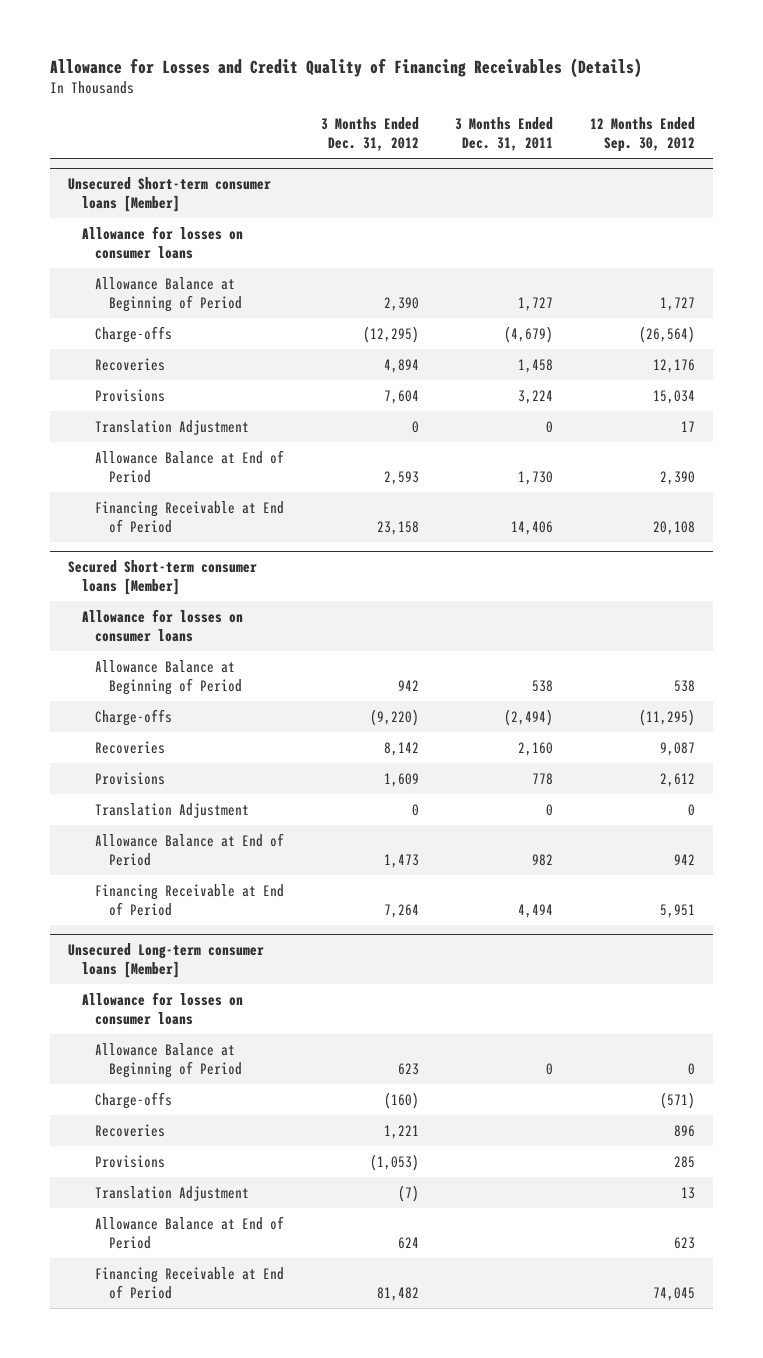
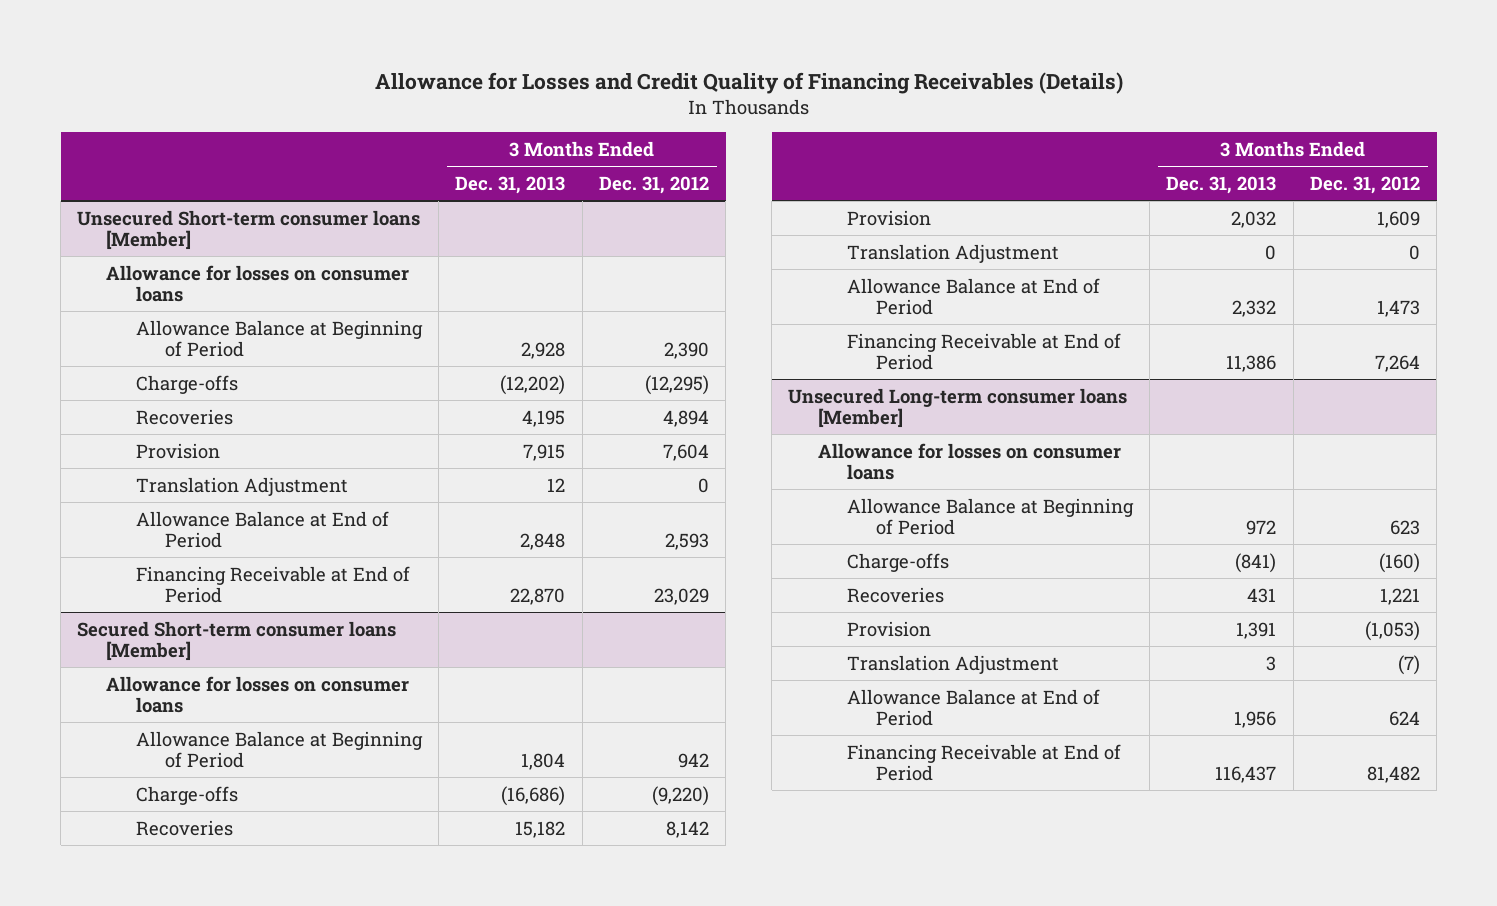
- | 3 Months Ended Dec. 31, 2012 | 3 Months Ended Dec. 31, 2011 | 12 Months Ended Sep. 30, 2012
+ | 3 Months Ended Dec. 31, 2013 | 3 Months Ended Dec. 31, 2012
@ Unsecured Short-term consumer loans [Member]
- Provisions | 7,604 | 3,224 | 15,034
+ Provision | 7,915 | 7,604
- Financing Receivable at End of Period | 23,158 | 14,406 | 20,108
+ Financing Receivable at End of Period | 22,870 | 23,029
@ Secured Short-term consumer loans [Member]
- Provisions | 1,609 | 778 | 2,612
+ Provision | 2,032 | 1,609
@ Unsecured Long-term consumer loans [Member]
- Provisions | (1,053) | | 285
+ Provision | 1,391 | (1,053)

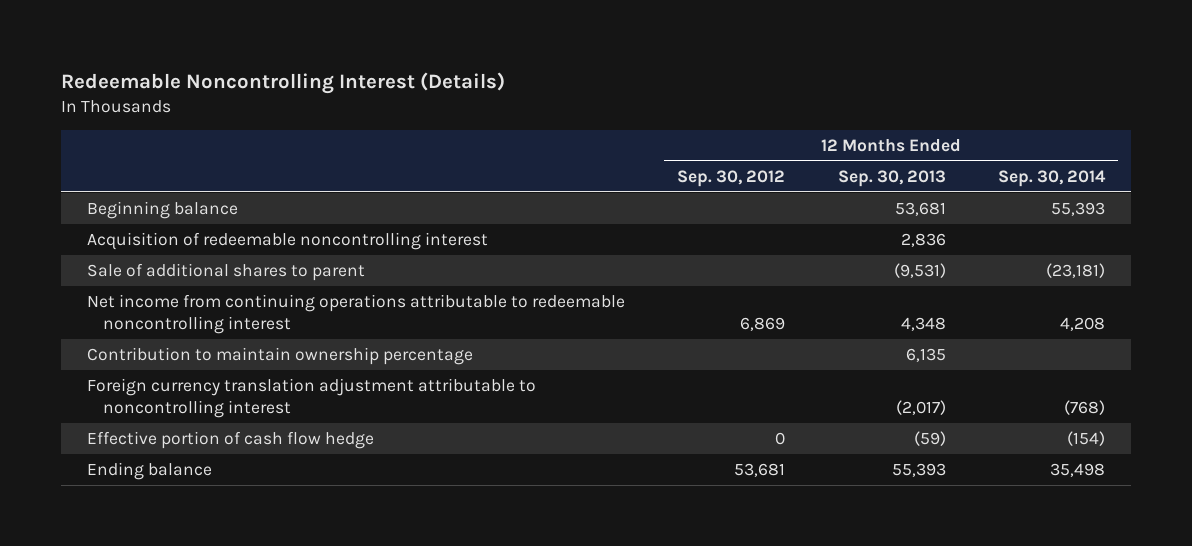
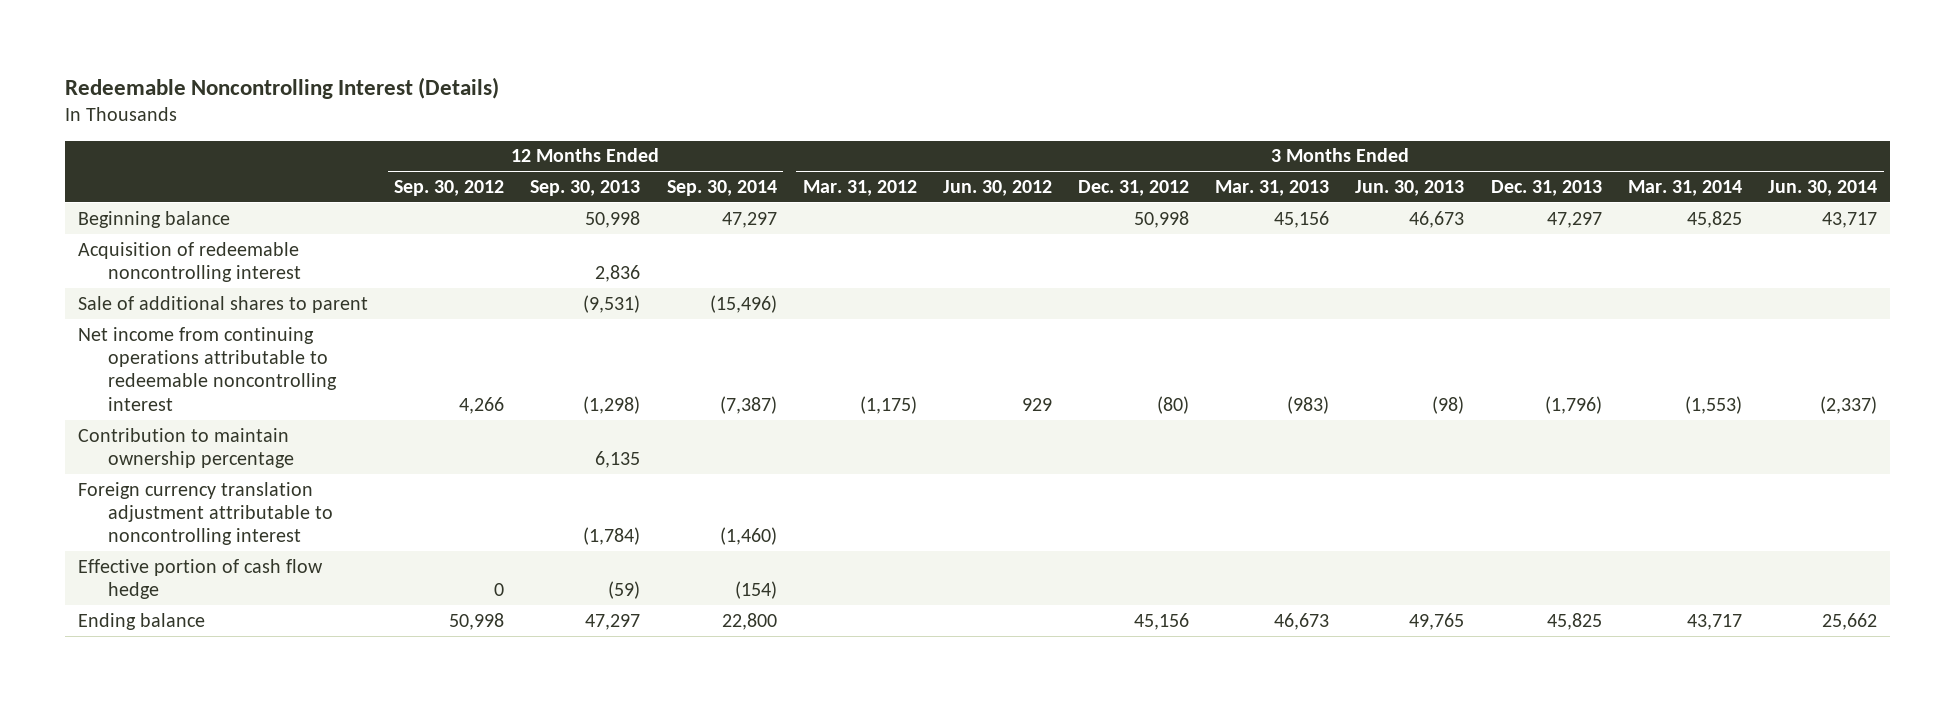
- | 12 Months Ended Sep. 30, 2012 | 12 Months Ended Sep. 30, 2013 | 12 Months Ended Sep. 30, 2014
+ | 12 Months Ended Sep. 30, 2012 | 12 Months Ended Sep. 30, 2013 | 12 Months Ended Sep. 30, 2014 | 3 Months Ended Mar. 31, 2012 | 3 Months Ended Jun. 30, 2012 | 3 Months Ended Dec. 31, 2012 | 3 Months Ended Mar. 31, 2013 | 3 Months Ended Jun. 30, 2013 | 3 Months Ended Dec. 31, 2013 | 3 Months Ended Mar. 31, 2014 | 3 Months Ended Jun. 30, 2014
- Beginning balance | | 53,681 | 55,393
+ Beginning balance | | 50,998 | 47,297 | | | 50,998 | 45,156 | 46,673 | 47,297 | 45,825 | 43,717
- Sale of additional shares to parent | | (9,531) | (23,181)
- Net income from continuing operations attributable to redeemable noncontrolling interest | 6,869 | 4,348 | 4,208
+ Sale of additional shares to parent | | (9,531) | (15,496) | | | | | | | |
+ Net income from continuing operations attributable to redeemable noncontrolling interest | 4,266 | (1,298) | (7,387) | (1,175) | 929 | (80) | (983) | (98) | (1,796) | (1,553) | (2,337)
- Foreign currency translation adjustment attributable to noncontrolling interest | | (2,017) | (768)
+ Foreign currency translation adjustment attributable to noncontrolling interest | | (1,784) | (1,460) | | | | | | | |
- Ending balance | 53,681 | 55,393 | 35,498
+ Ending balance | 50,998 | 47,297 | 22,800 | | | 45,156 | 46,673 | 49,765 | 45,825 | 43,717 | 25,662

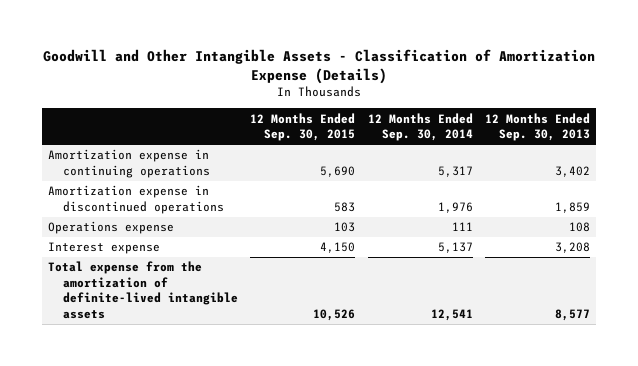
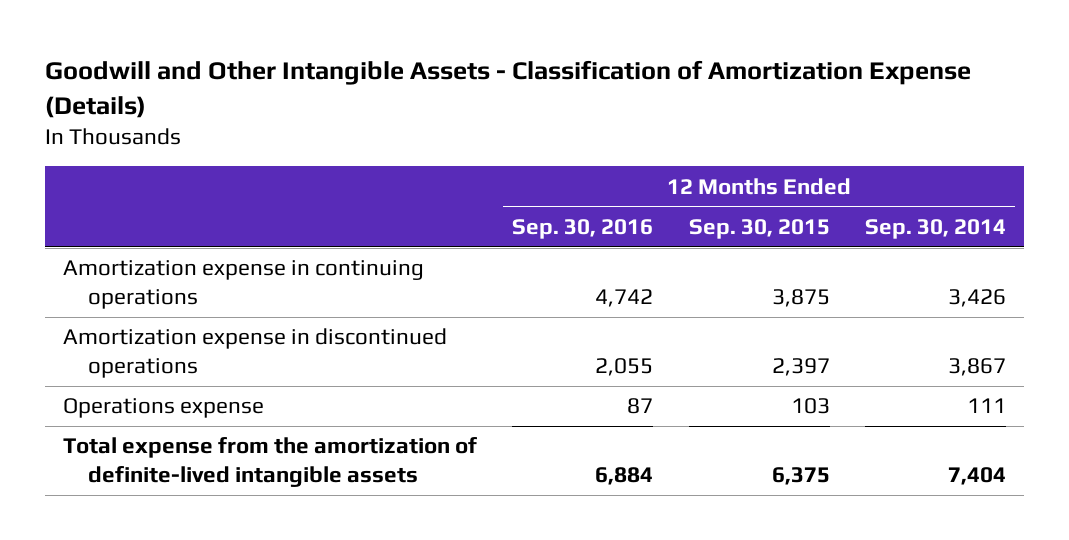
- | 12 Months Ended Sep. 30, 2015 | 12 Months Ended Sep. 30, 2014 | 12 Months Ended Sep. 30, 2013
+ | 12 Months Ended Sep. 30, 2016 | 12 Months Ended Sep. 30, 2015 | 12 Months Ended Sep. 30, 2014
- Amortization expense in continuing operations | 5,690 | 5,317 | 3,402
- Amortization expense in discontinued operations | 583 | 1,976 | 1,859
+ Amortization expense in continuing operations | 4,742 | 3,875 | 3,426
+ Amortization expense in discontinued operations | 2,055 | 2,397 | 3,867
- Interest expense | 4,150 | 5,137 | 3,208
- Total expense from the amortization of definite-lived intangible assets | 10,526 | 12,541 | 8,577
+ Total expense from the amortization of definite-lived intangible assets | 6,884 | 6,375 | 7,404

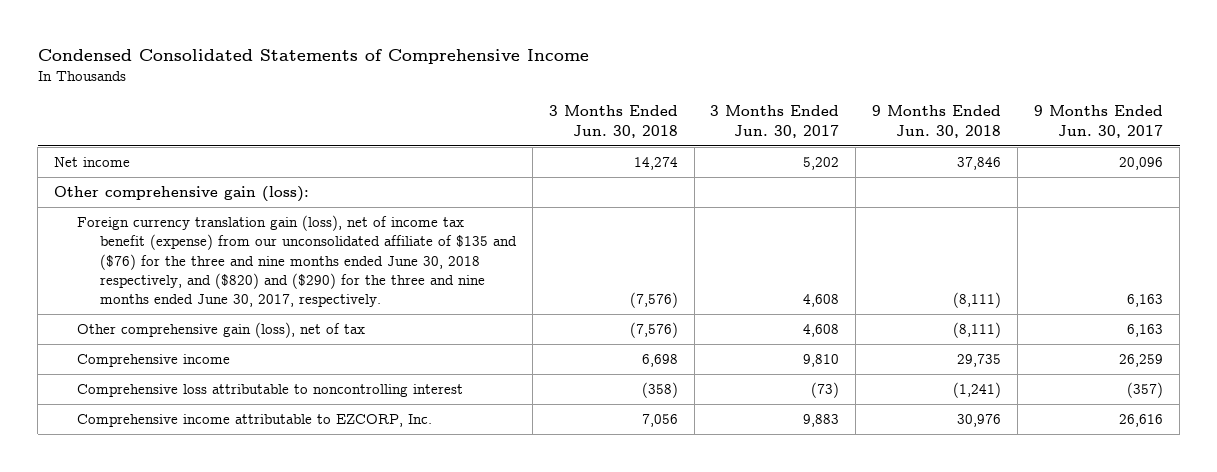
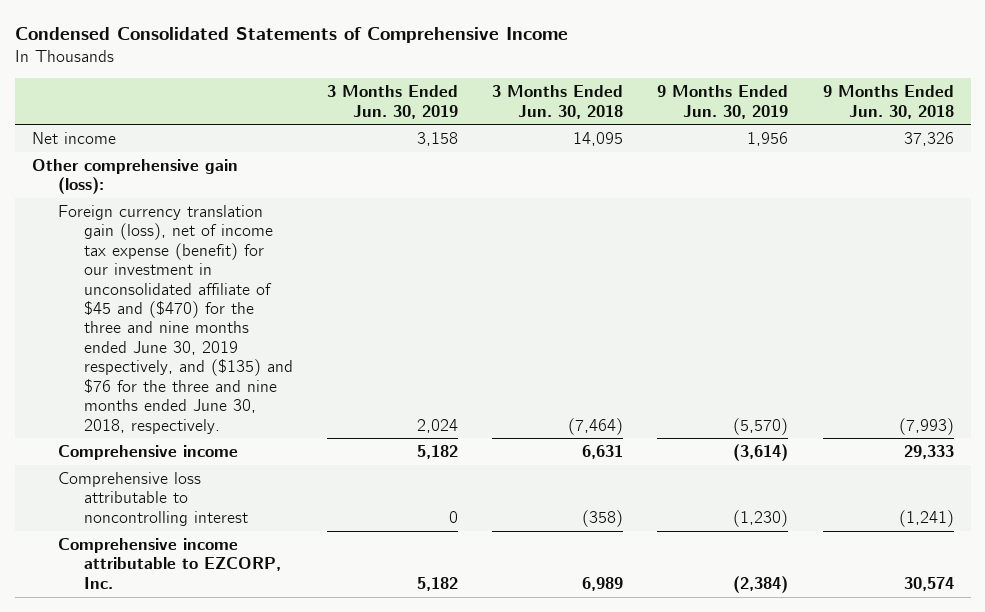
- | 3 Months Ended Jun. 30, 2018 | 3 Months Ended Jun. 30, 2017 | 9 Months Ended Jun. 30, 2018 | 9 Months Ended Jun. 30, 2017
+ | 3 Months Ended Jun. 30, 2019 | 3 Months Ended Jun. 30, 2018 | 9 Months Ended Jun. 30, 2019 | 9 Months Ended Jun. 30, 2018
- Net income | 14,274 | 5,202 | 37,846 | 20,096
+ Net income | 3,158 | 14,095 | 1,956 | 37,326
- Foreign currency translation gain (loss), net of income tax benefit (expense) from our unconsolidated affiliate of $135 and ($76) for the three and nine months ended June 30, 2018 respectively, and ($820) and ($290) for the three and nine months ended June 30, 2017, respectively. | (7,576) | 4,608 | (8,111) | 6,163
- Other comprehensive gain (loss), net of tax | (7,576) | 4,608 | (8,111) | 6,163
- Comprehensive income | 6,698 | 9,810 | 29,735 | 26,259
+ Foreign currency translation gain (loss), net of income tax expense (benefit) for our investment in unconsolidated affiliate of $45 and ($470) for the three and nine months ended June 30, 2019 respectively, and ($135) and $76 for the three and nine months ended June 30, 2018, respectively. | 2,024 | (7,464) | (5,570) | (7,993)
+ Comprehensive income | 5,182 | 6,631 | (3,614) | 29,333
- Comprehensive income attributable to EZCORP, Inc. | 7,056 | 9,883 | 30,976 | 26,616
+ Comprehensive income attributable to EZCORP, Inc. | 5,182 | 6,989 | (2,384) | 30,574

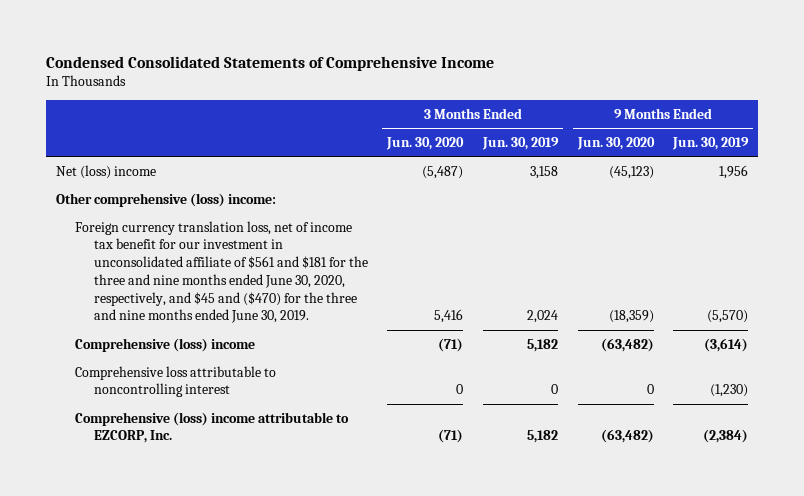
- | 3 Months Ended Jun. 30, 2019 | 3 Months Ended Jun. 30, 2018 | 9 Months Ended Jun. 30, 2019 | 9 Months Ended Jun. 30, 2018
+ | 3 Months Ended Jun. 30, 2020 | 3 Months Ended Jun. 30, 2019 | 9 Months Ended Jun. 30, 2020 | 9 Months Ended Jun. 30, 2019
- Net income | 3,158 | 14,095 | 1,956 | 37,326
- Other comprehensive gain (loss):
- Foreign currency translation gain (loss), net of income tax expense (benefit) for our investment in unconsolidated affiliate of $45 and ($470) for the three and nine months ended June 30, 2019 respectively, and ($135) and $76 for the three and nine months ended June 30, 2018, respectively. | 2,024 | (7,464) | (5,570) | (7,993)
- Comprehensive income | 5,182 | 6,631 | (3,614) | 29,333
+ Net (loss) income | (5,487) | 3,158 | (45,123) | 1,956
+ Other comprehensive (loss) income:
+ Foreign currency translation loss, net of income tax benefit for our investment in unconsolidated affiliate of $561 and $181 for the three and nine months ended June 30, 2020, respectively, and $45 and ($470) for the three and nine months ended June 30, 2019. | 5,416 | 2,024 | (18,359) | (5,570)
+ Comprehensive (loss) income | (71) | 5,182 | (63,482) | (3,614)
- Comprehensive income attributable to EZCORP, Inc. | 5,182 | 6,989 | (2,384) | 30,574
+ Comprehensive (loss) income attributable to EZCORP, Inc. | (71) | 5,182 | (63,482) | (2,384)

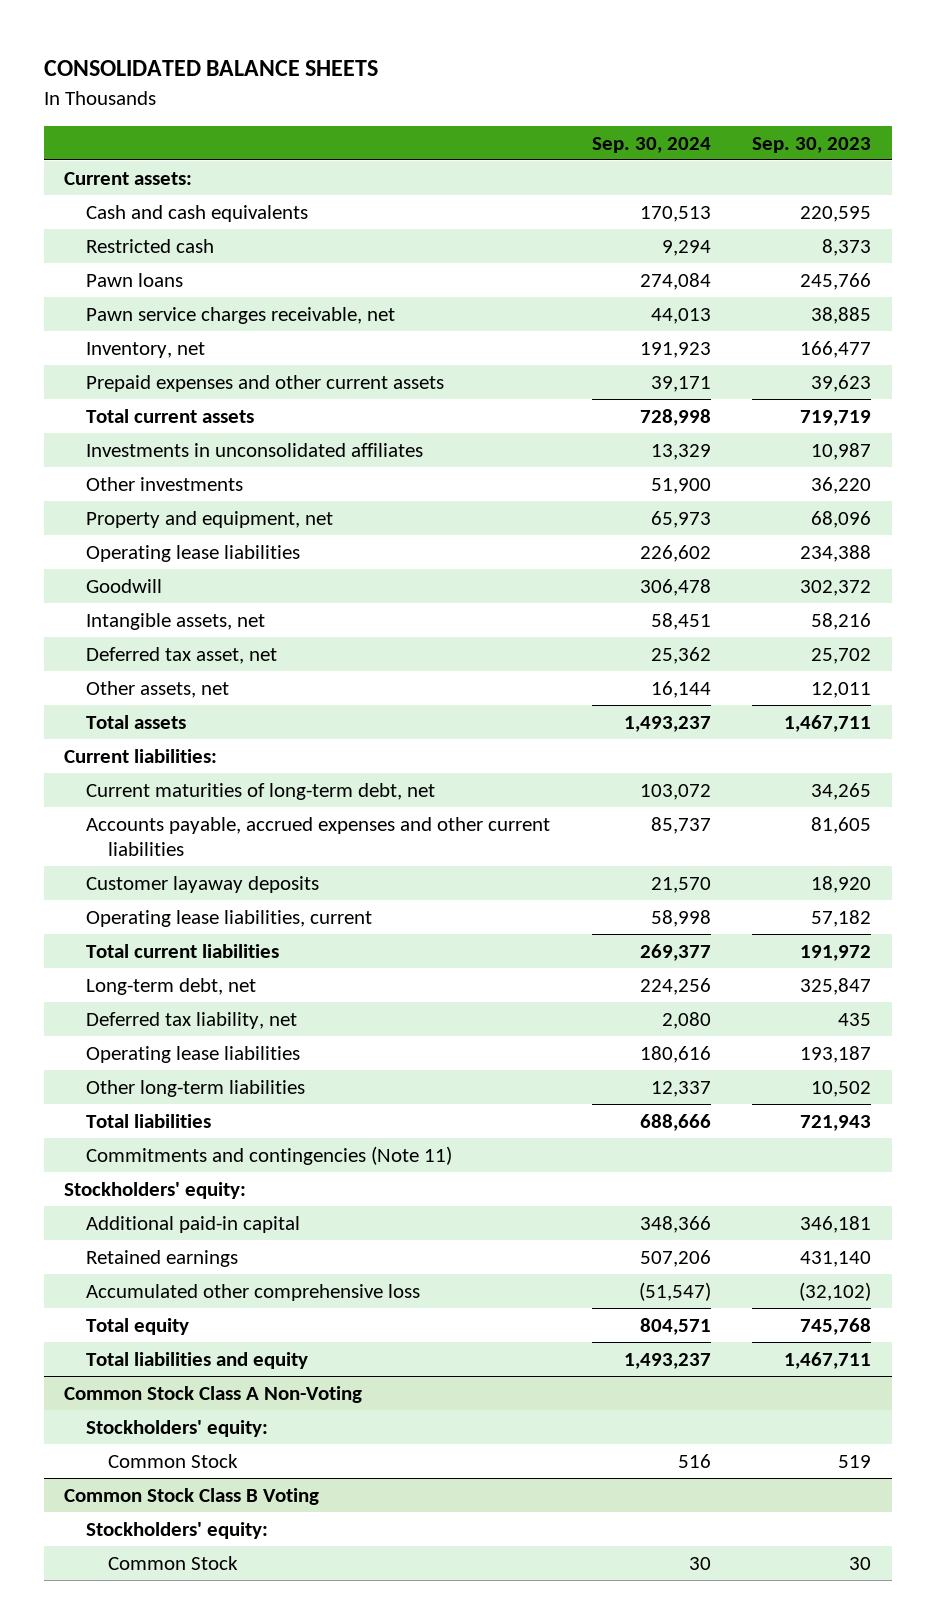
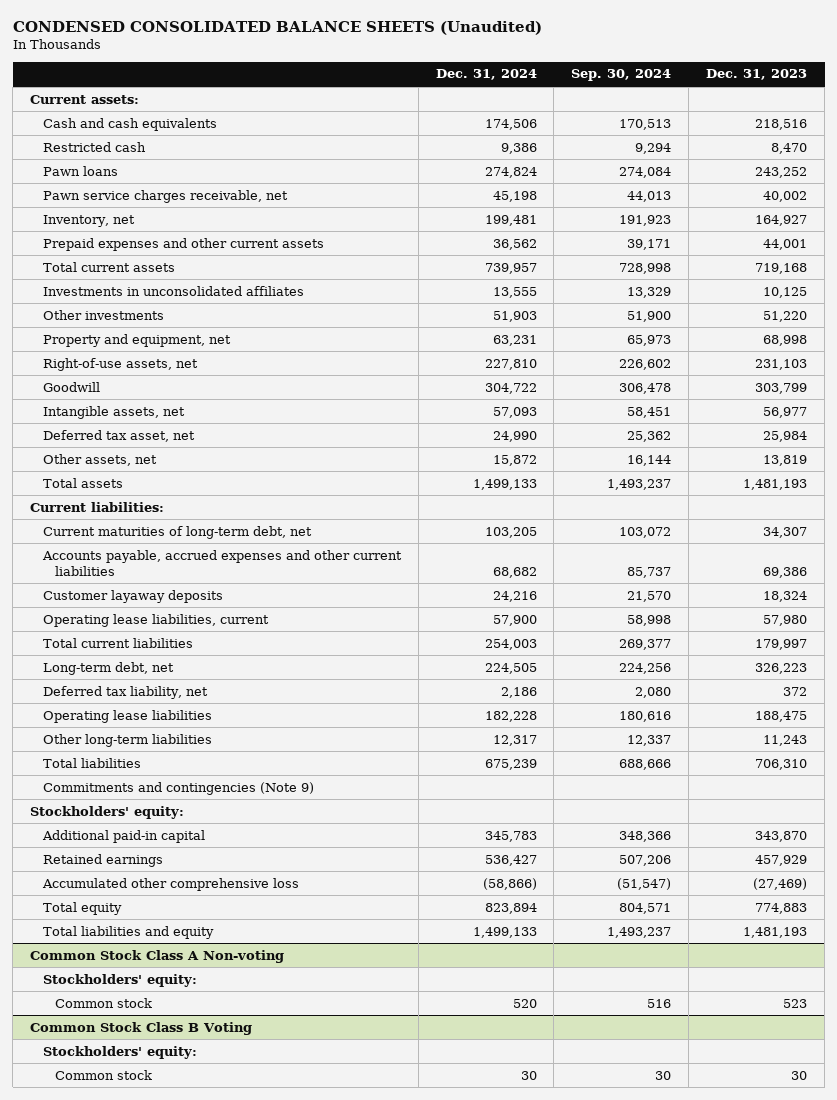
- CONSOLIDATED BALANCE SHEETS
+ CONDENSED CONSOLIDATED BALANCE SHEETS (Unaudited)
- | Sep. 30, 2024 | Sep. 30, 2023
+ | Dec. 31, 2024 | Sep. 30, 2024 | Dec. 31, 2023
- Operating lease liabilities | 226,602 | 234,388
+ Right-of-use assets, net | 227,810 | 226,602 | 231,103
- Commitments and contingencies (Note 11)
+ Commitments and contingencies (Note 9)
- Common Stock Class A Non-Voting
+ Common Stock Class A Non-voting
- Common Stock | 516 | 519
+ Common stock | 520 | 516 | 523
@ Common Stock Class B Voting
- Common Stock | 30 | 30
+ Common stock | 30 | 30 | 30

